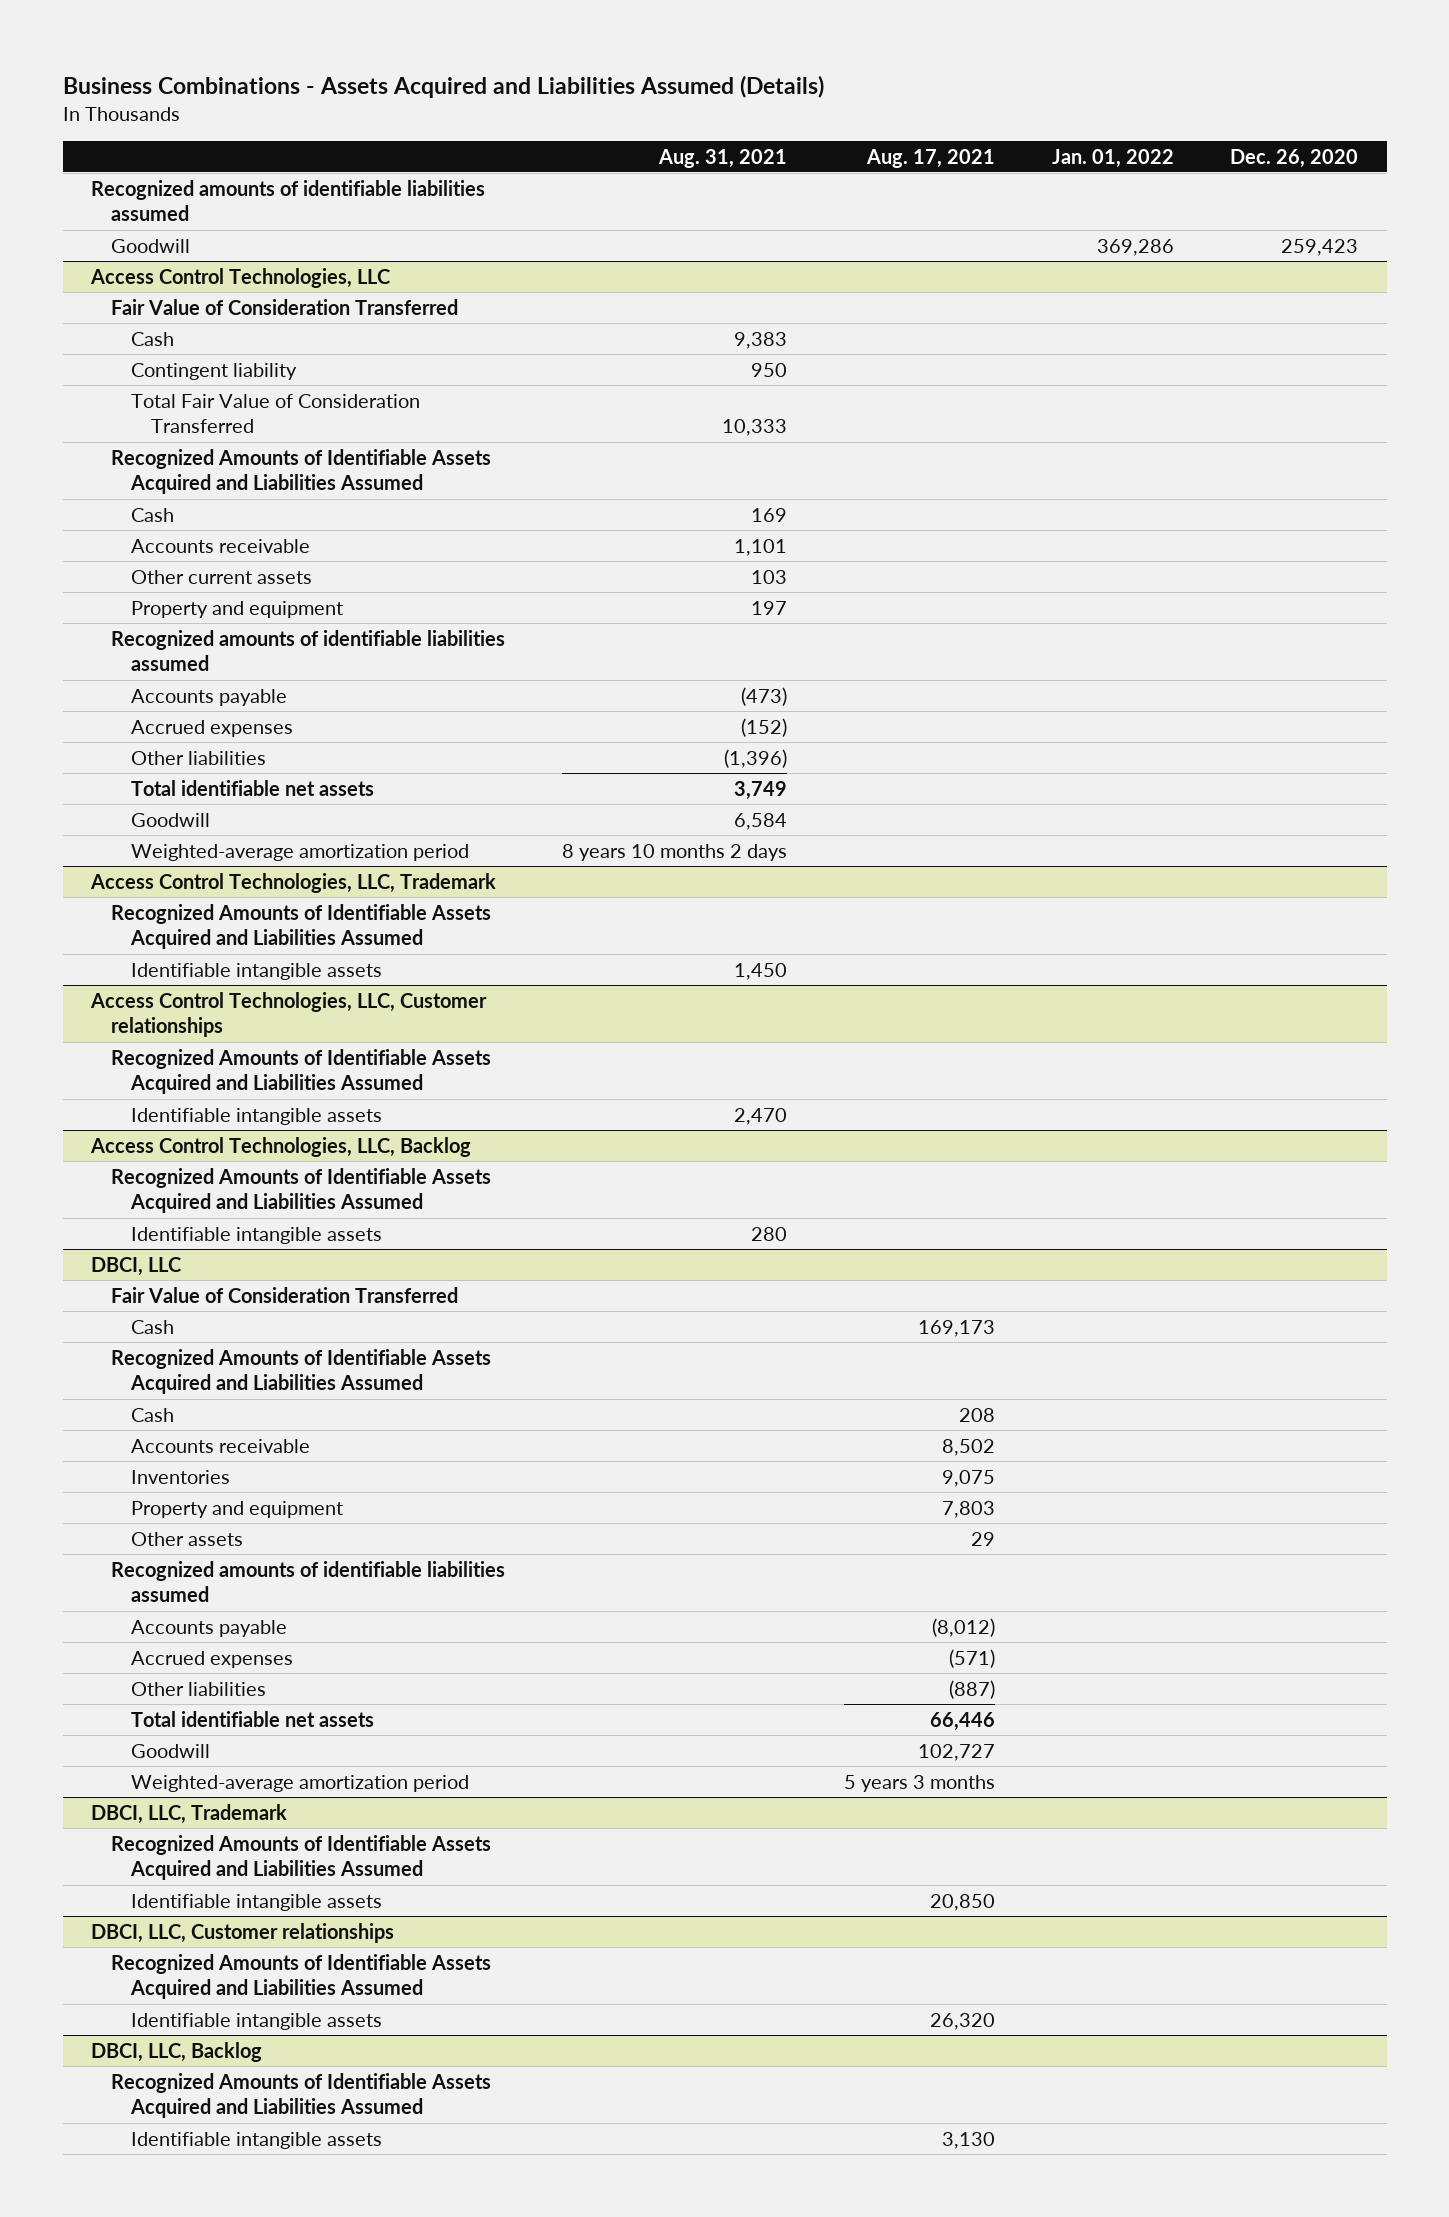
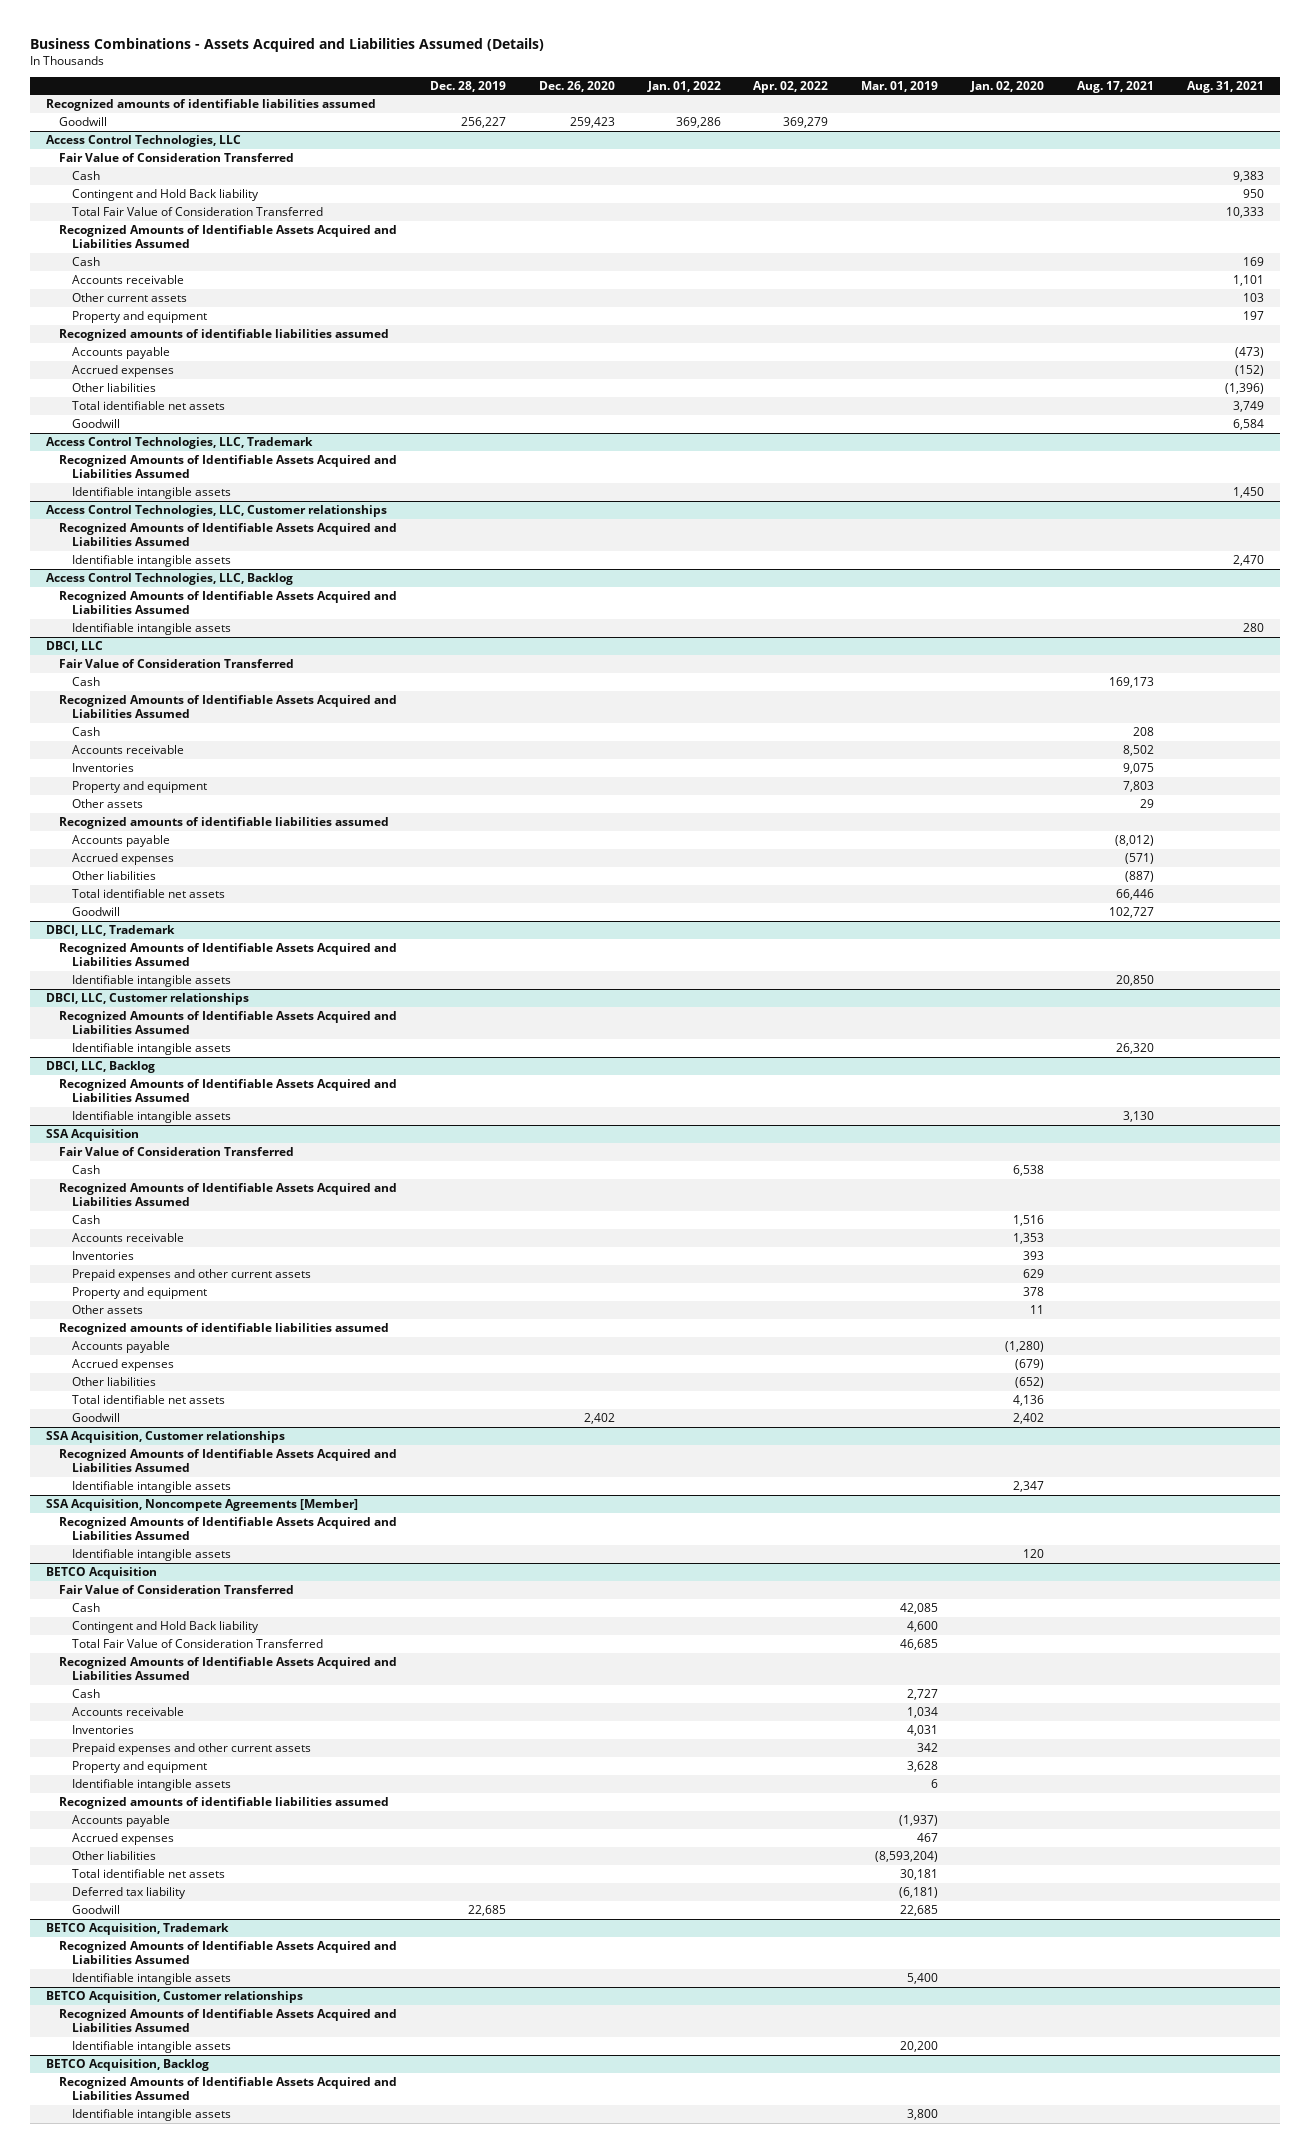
- | Aug. 31, 2021 | Aug. 17, 2021 | Jan. 01, 2022 | Dec. 26, 2020
+ | Dec. 28, 2019 | Dec. 26, 2020 | Jan. 01, 2022 | Apr. 02, 2022 | Mar. 01, 2019 | Jan. 02, 2020 | Aug. 17, 2021 | Aug. 31, 2021
@ Access Control Technologies, LLC
- Contingent liability | 950 | | |
+ Contingent and Hold Back liability | | | | | | | | 950
- Weighted-average amortization period | 8 years 10 months 2 days | | |
@ DBCI, LLC
- Weighted-average amortization period | | 5 years 3 months | |
+ SSA Acquisition
+ Fair Value of Consideration Transferred
+ Cash | | | | | | 6,538 | |
+ Recognized Amounts of Identifiable Assets Acquired and Liabilities Assumed
+ Cash | | | | | | 1,516 | |
+ Accounts receivable | | | | | | 1,353 | |
+ Inventories | | | | | | 393 | |
+ Prepaid expenses and other current assets | | | | | | 629 | |
+ Property and equipment | | | | | | 378 | |
+ Other assets | | | | | | 11 | |
+ Recognized amounts of identifiable liabilities assumed
+ Accounts payable | | | | | | (1,280) | |
+ Accrued expenses | | | | | | (679) | |
+ Other liabilities | | | | | | (652) | |
+ Total identifiable net assets | | | | | | 4,136 | |
+ Goodwill | | 2,402 | | | | 2,402 | |
+ SSA Acquisition, Customer relationships
+ Recognized Amounts of Identifiable Assets Acquired and Liabilities Assumed
+ Identifiable intangible assets | | | | | | 2,347 | |
+ SSA Acquisition, Noncompete Agreements [Member]
+ Recognized Amounts of Identifiable Assets Acquired and Liabilities Assumed
+ Identifiable intangible assets | | | | | | 120 | |
+ BETCO Acquisition
+ Fair Value of Consideration Transferred
+ Cash | | | | | 42,085 | | |
+ Contingent and Hold Back liability | | | | | 4,600 | | |
+ Total Fair Value of Consideration Transferred | | | | | 46,685 | | |
+ Recognized Amounts of Identifiable Assets Acquired and Liabilities Assumed
+ Cash | | | | | 2,727 | | |
+ Accounts receivable | | | | | 1,034 | | |
+ Inventories | | | | | 4,031 | | |
+ Prepaid expenses and other current assets | | | | | 342 | | |
+ Property and equipment | | | | | 3,628 | | |
+ Identifiable intangible assets | | | | | 6 | | |
+ Recognized amounts of identifiable liabilities assumed
+ Accounts payable | | | | | (1,937) | | |
+ Accrued expenses | | | | | 467 | | |
+ Other liabilities | | | | | (8,593,204) | | |
+ Total identifiable net assets | | | | | 30,181 | | |
+ Deferred tax liability | | | | | (6,181) | | |
+ Goodwill | 22,685 | | | | 22,685 | | |
+ BETCO Acquisition, Trademark
+ Recognized Amounts of Identifiable Assets Acquired and Liabilities Assumed
+ Identifiable intangible assets | | | | | 5,400 | | |
+ BETCO Acquisition, Customer relationships
+ Recognized Amounts of Identifiable Assets Acquired and Liabilities Assumed
+ Identifiable intangible assets | | | | | 20,200 | | |
+ BETCO Acquisition, Backlog
+ Recognized Amounts of Identifiable Assets Acquired and Liabilities Assumed
+ Identifiable intangible assets | | | | | 3,800 | | |

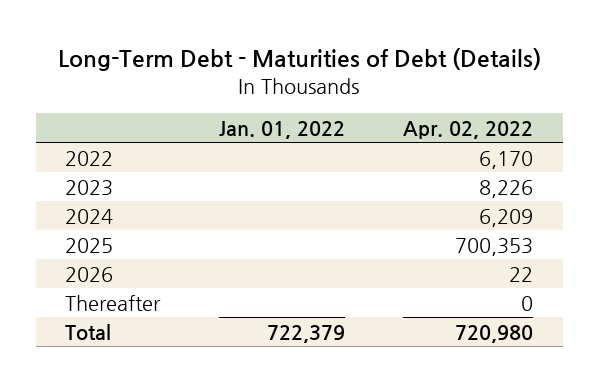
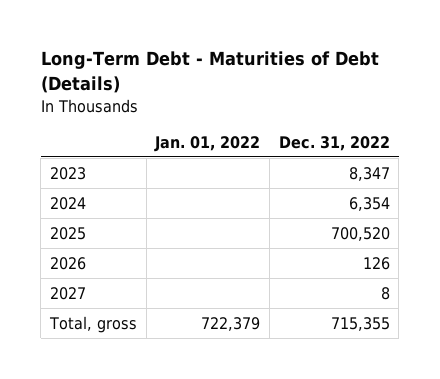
- | Jan. 01, 2022 | Apr. 02, 2022
+ | Jan. 01, 2022 | Dec. 31, 2022
- 2022 | | 6,170
- Thereafter | | 0
- Total | 722,379 | 720,980
+ 2027 | | 8
+ Total, gross | 722,379 | 715,355

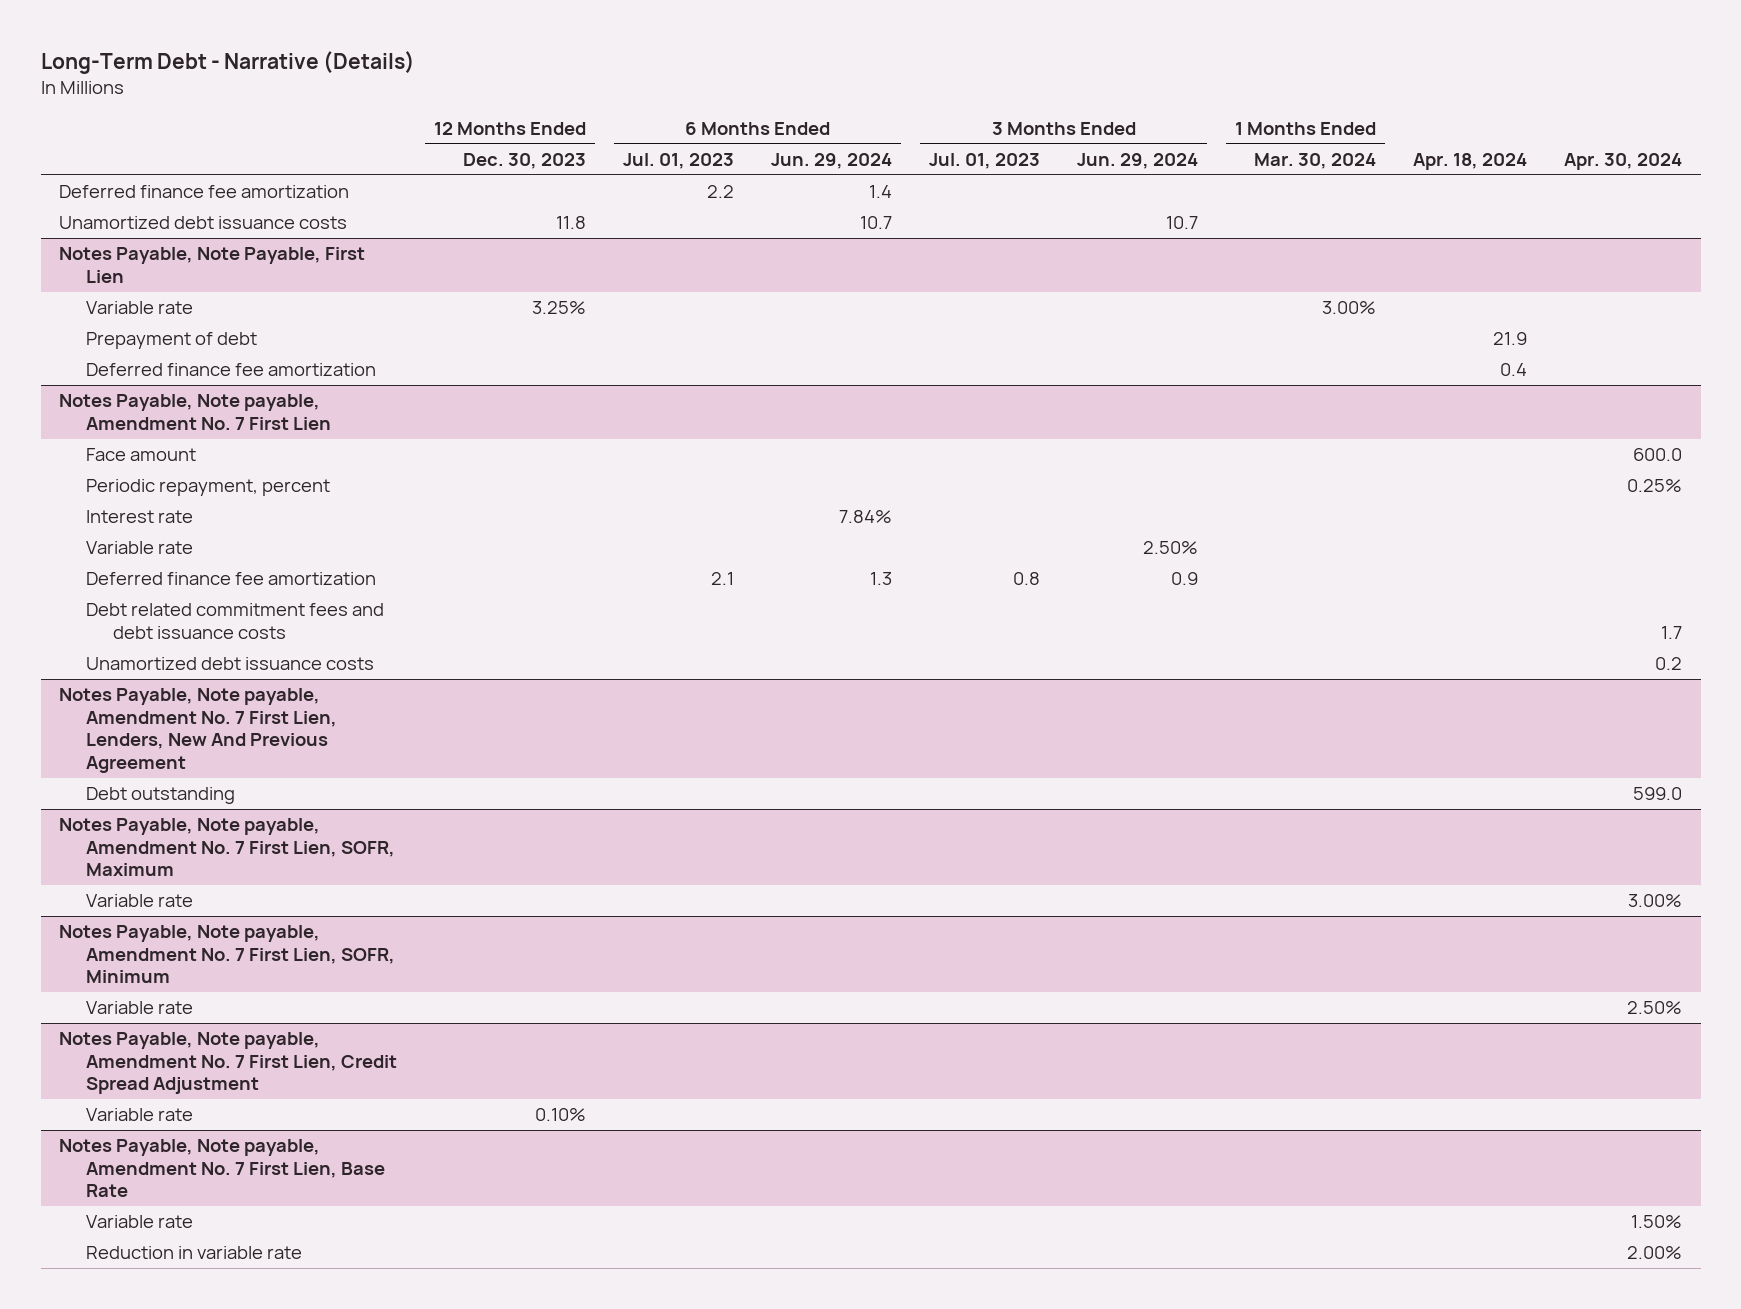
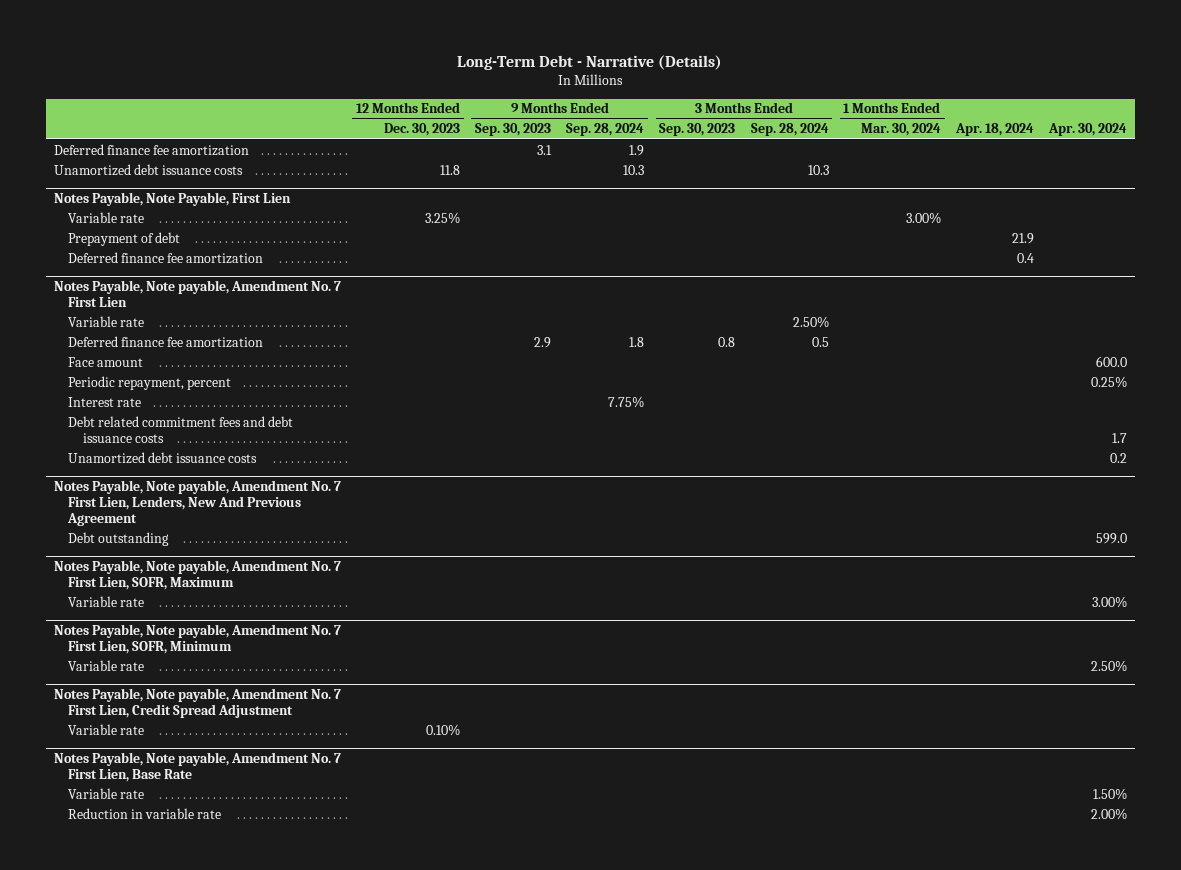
- | 12 Months Ended Dec. 30, 2023 | 6 Months Ended Jul. 01, 2023 | 6 Months Ended Jun. 29, 2024 | 3 Months Ended Jul. 01, 2023 | 3 Months Ended Jun. 29, 2024 | 1 Months Ended Mar. 30, 2024 | Apr. 18, 2024 | Apr. 30, 2024
+ | 12 Months Ended Dec. 30, 2023 | 9 Months Ended Sep. 30, 2023 | 9 Months Ended Sep. 28, 2024 | 3 Months Ended Sep. 30, 2023 | 3 Months Ended Sep. 28, 2024 | 1 Months Ended Mar. 30, 2024 | Apr. 18, 2024 | Apr. 30, 2024
@ Notes Payable, Note payable, Amendment No. 7 First Lien
moved up: Variable rate | | | | | 2.50% | | |
moved up: Deferred finance fee amortization | | 2.9 | 1.8 | 0.8 | 0.5 | | |

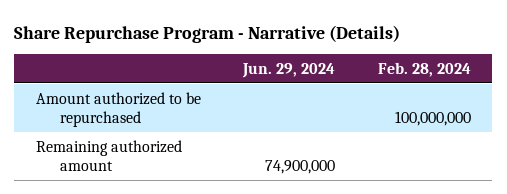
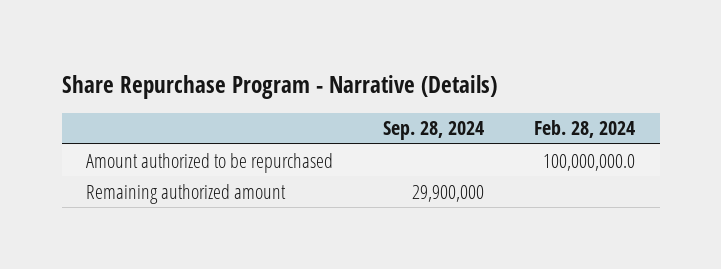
- | Jun. 29, 2024 | Feb. 28, 2024
+ | Sep. 28, 2024 | Feb. 28, 2024
- Amount authorized to be repurchased | | 100,000,000
+ Amount authorized to be repurchased | | 100,000,000.0

